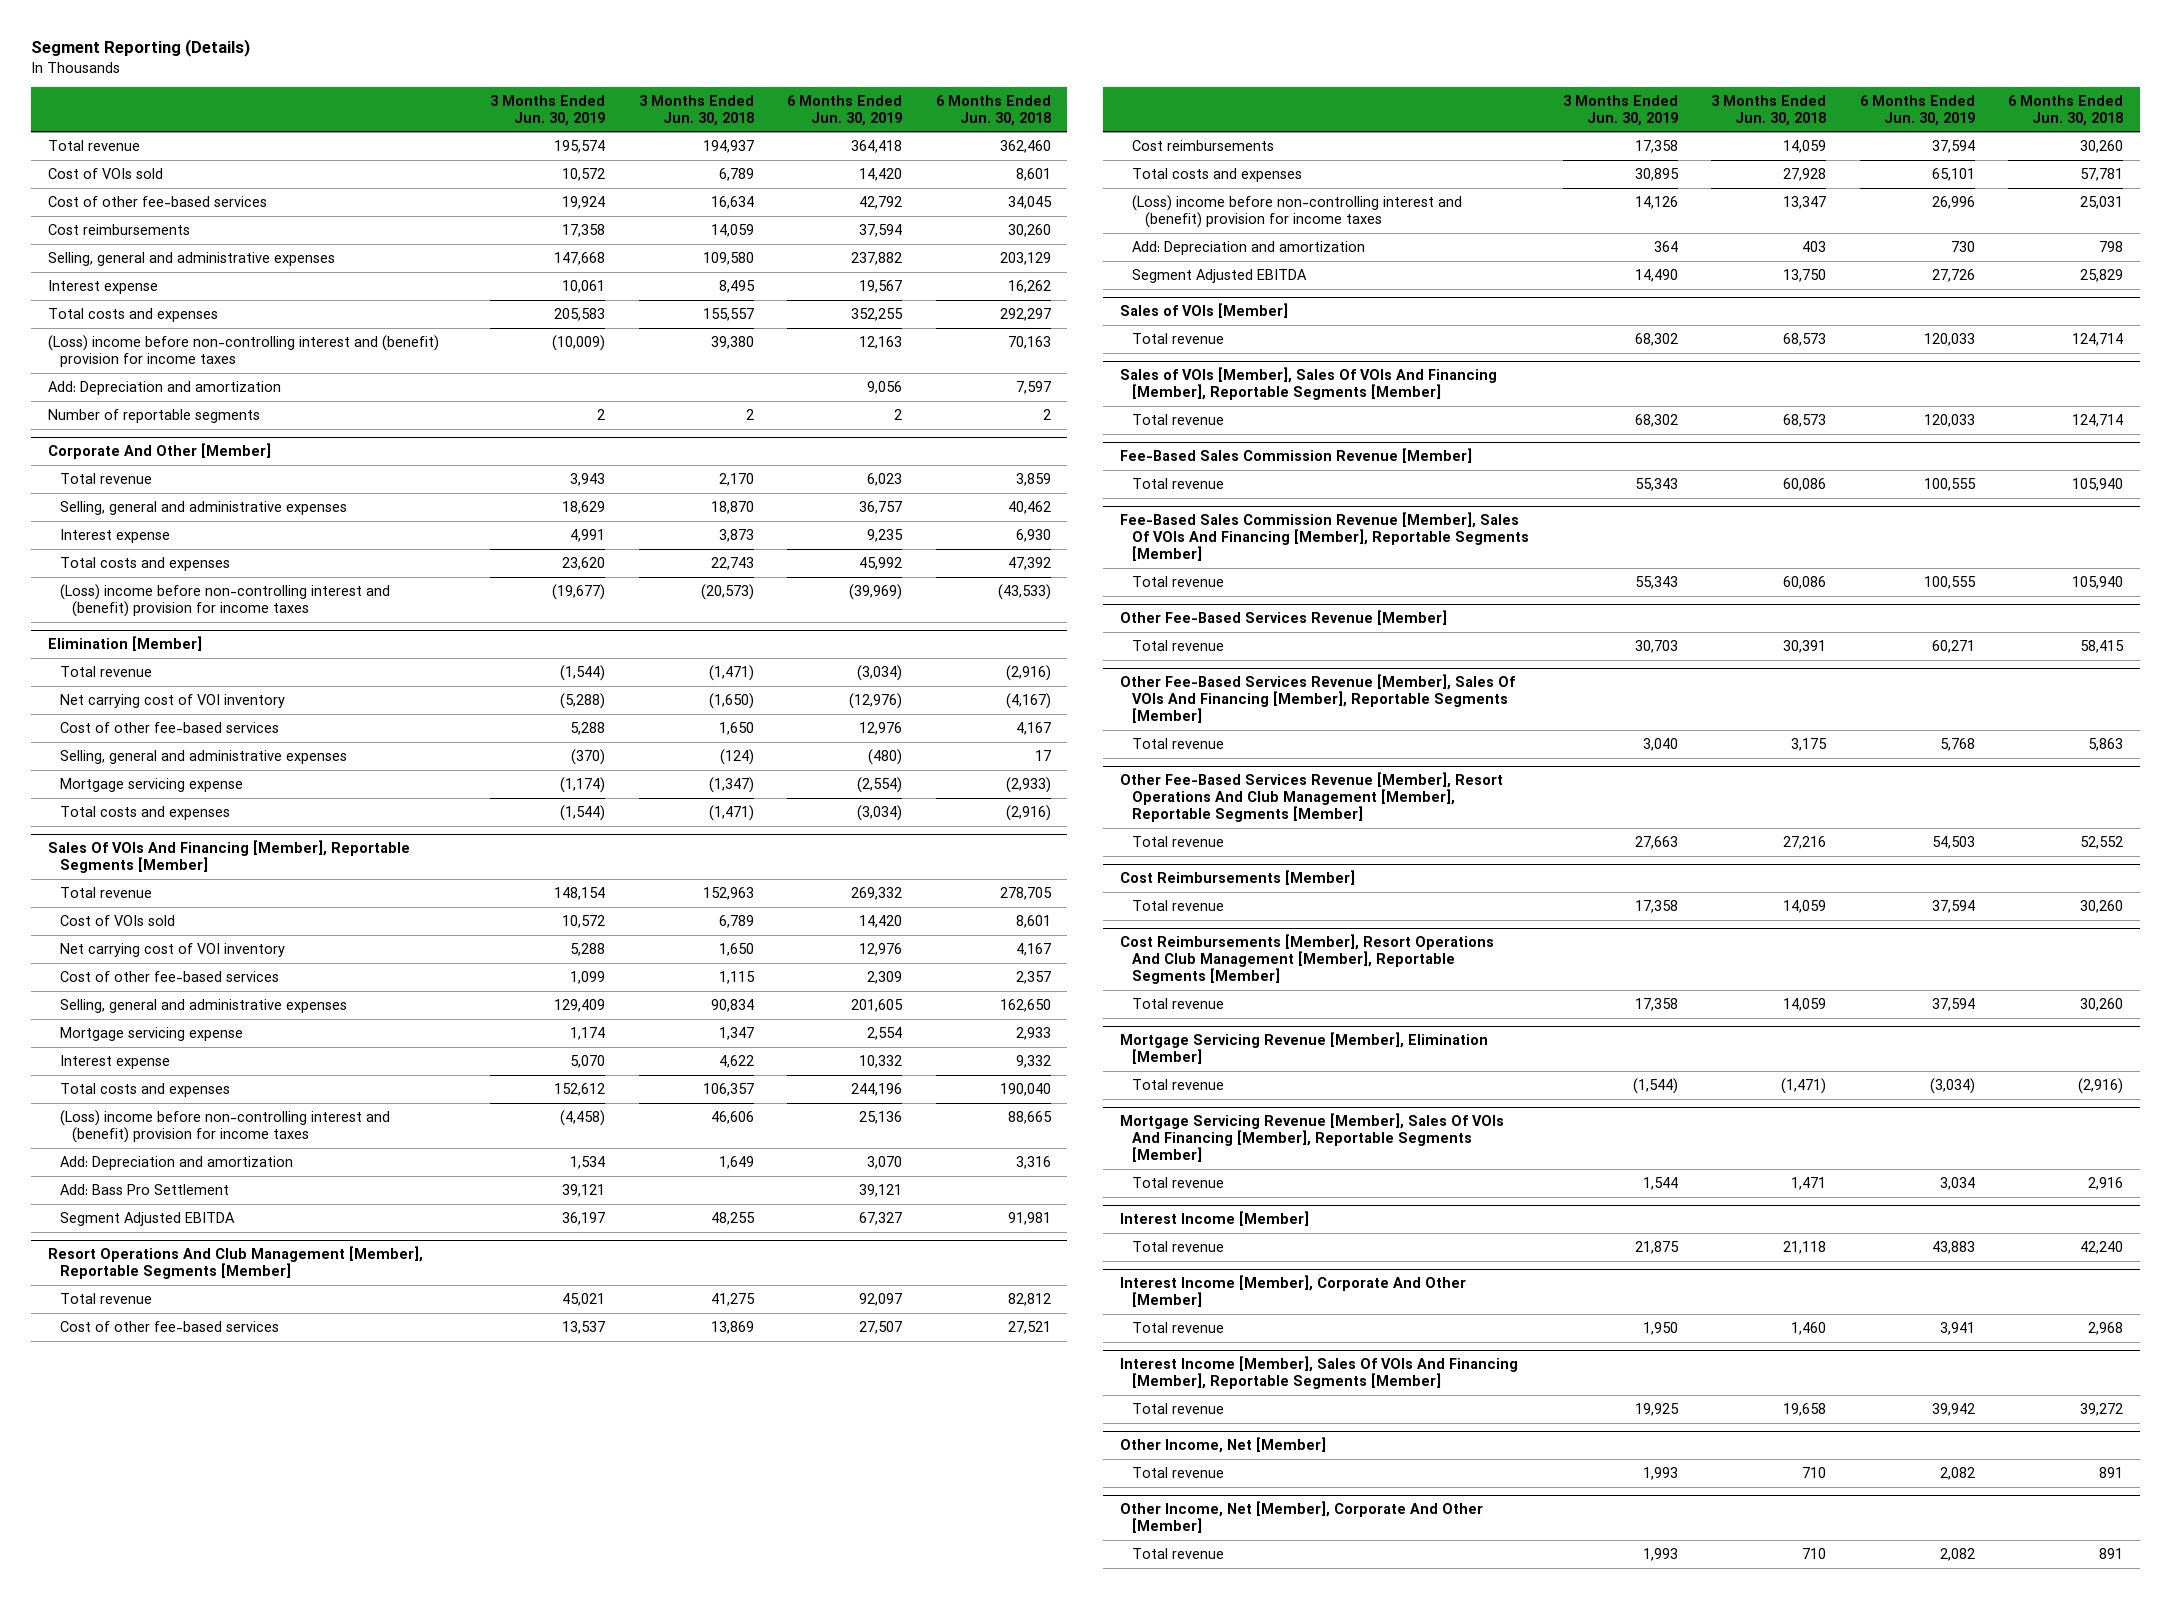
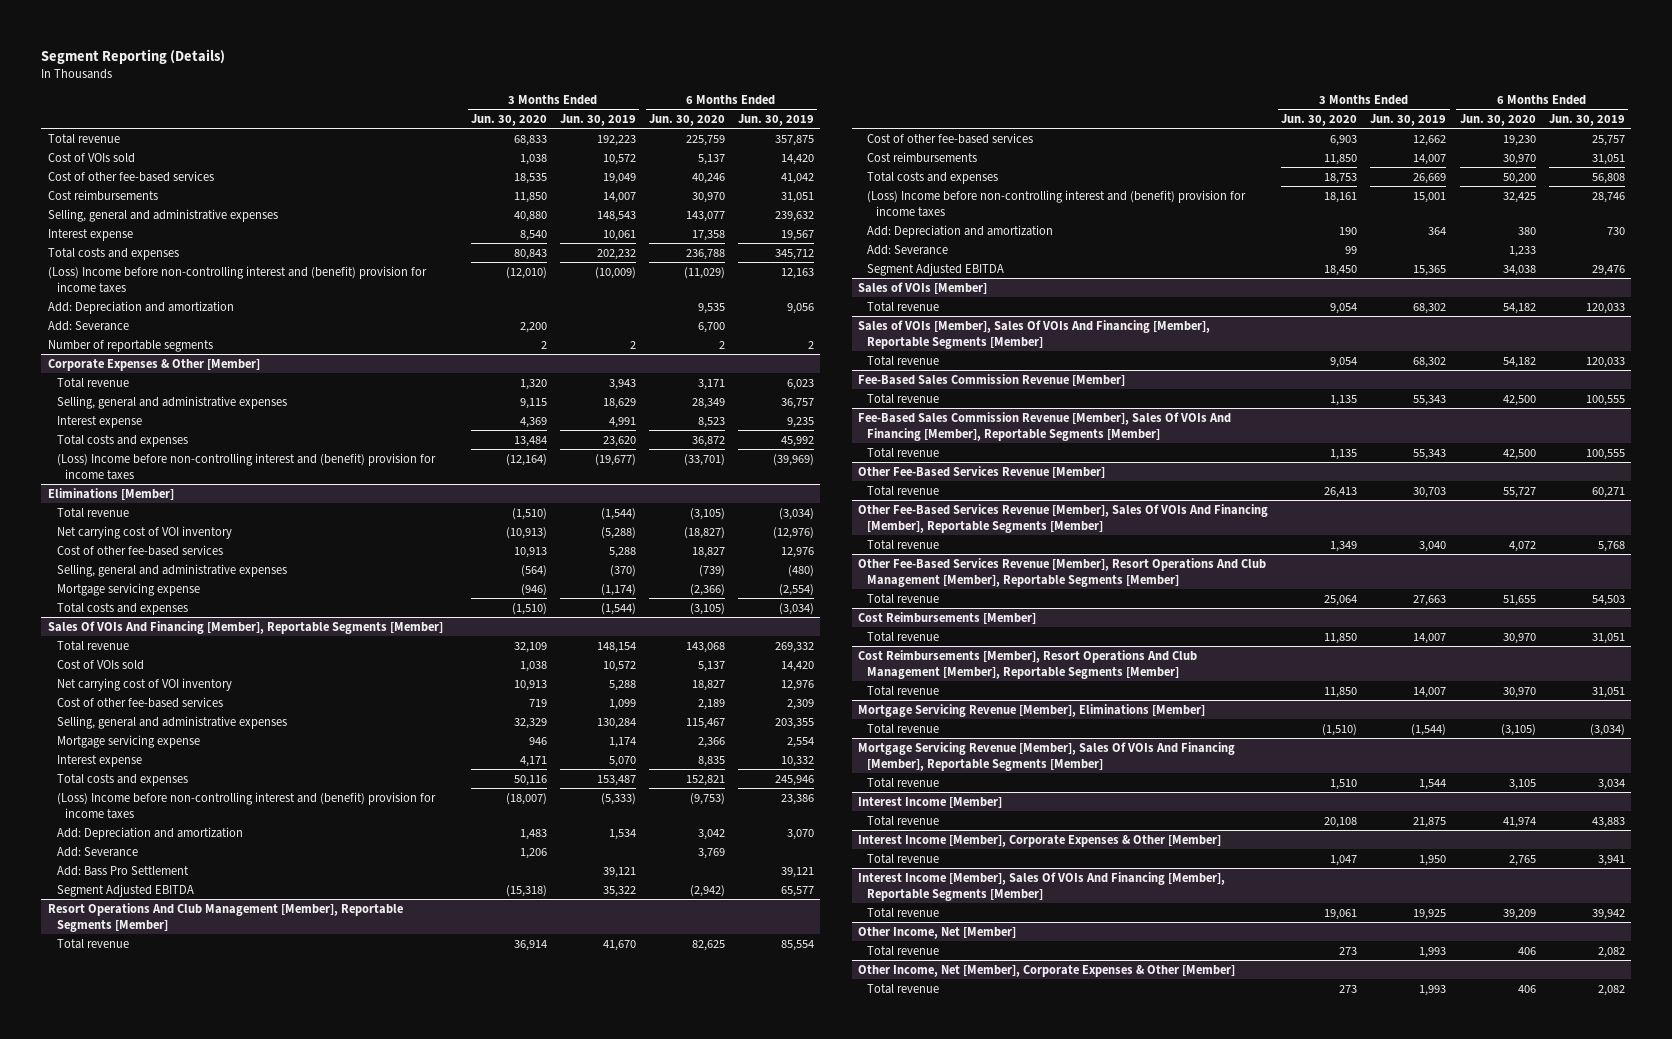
- | 3 Months Ended Jun. 30, 2019 | 3 Months Ended Jun. 30, 2018 | 6 Months Ended Jun. 30, 2019 | 6 Months Ended Jun. 30, 2018
+ | 3 Months Ended Jun. 30, 2020 | 3 Months Ended Jun. 30, 2019 | 6 Months Ended Jun. 30, 2020 | 6 Months Ended Jun. 30, 2019
- Total revenue | 195,574 | 194,937 | 364,418 | 362,460
+ Total revenue | 68,833 | 192,223 | 225,759 | 357,875
- Cost of other fee-based services | 19,924 | 16,634 | 42,792 | 34,045
- Cost reimbursements | 17,358 | 14,059 | 37,594 | 30,260
- Selling, general and administrative expenses | 147,668 | 109,580 | 237,882 | 203,129
+ Cost of other fee-based services | 18,535 | 19,049 | 40,246 | 41,042
+ Cost reimbursements | 11,850 | 14,007 | 30,970 | 31,051
+ Selling, general and administrative expenses | 40,880 | 148,543 | 143,077 | 239,632
- Total costs and expenses | 205,583 | 155,557 | 352,255 | 292,297
- (Loss) income before non-controlling interest and (benefit) provision for income taxes | (10,009) | 39,380 | 12,163 | 70,163
+ Total costs and expenses | 80,843 | 202,232 | 236,788 | 345,712
+ (Loss) Income before non-controlling interest and (benefit) provision for income taxes | (12,010) | (10,009) | (11,029) | 12,163
+ Add: Severance | 2,200 | | 6,700 |
- Corporate And Other [Member]
+ Corporate Expenses & Other [Member]
- (Loss) income before non-controlling interest and (benefit) provision for income taxes | (19,677) | (20,573) | (39,969) | (43,533)
- Elimination [Member]
+ (Loss) Income before non-controlling interest and (benefit) provision for income taxes | (12,164) | (19,677) | (33,701) | (39,969)
+ Eliminations [Member]
@ Sales Of VOIs And Financing [Member], Reportable Segments [Member]
- Selling, general and administrative expenses | 129,409 | 90,834 | 201,605 | 162,650
+ Selling, general and administrative expenses | 32,329 | 130,284 | 115,467 | 203,355
- Total costs and expenses | 152,612 | 106,357 | 244,196 | 190,040
- (Loss) income before non-controlling interest and (benefit) provision for income taxes | (4,458) | 46,606 | 25,136 | 88,665
+ Total costs and expenses | 50,116 | 153,487 | 152,821 | 245,946
+ (Loss) Income before non-controlling interest and (benefit) provision for income taxes | (18,007) | (5,333) | (9,753) | 23,386
+ Add: Severance | 1,206 | | 3,769 |
- Segment Adjusted EBITDA | 36,197 | 48,255 | 67,327 | 91,981
+ Segment Adjusted EBITDA | (15,318) | 35,322 | (2,942) | 65,577
@ Resort Operations And Club Management [Member], Reportable Segments [Member]
- Total revenue | 45,021 | 41,275 | 92,097 | 82,812
- Cost of other fee-based services | 13,537 | 13,869 | 27,507 | 27,521
- Cost reimbursements | 17,358 | 14,059 | 37,594 | 30,260
- Total costs and expenses | 30,895 | 27,928 | 65,101 | 57,781
- (Loss) income before non-controlling interest and (benefit) provision for income taxes | 14,126 | 13,347 | 26,996 | 25,031
+ Total revenue | 36,914 | 41,670 | 82,625 | 85,554
+ Cost of other fee-based services | 6,903 | 12,662 | 19,230 | 25,757
+ Cost reimbursements | 11,850 | 14,007 | 30,970 | 31,051
+ Total costs and expenses | 18,753 | 26,669 | 50,200 | 56,808
+ (Loss) Income before non-controlling interest and (benefit) provision for income taxes | 18,161 | 15,001 | 32,425 | 28,746
- Segment Adjusted EBITDA | 14,490 | 13,750 | 27,726 | 25,829
+ Add: Severance | 99 | | 1,233 |
+ Segment Adjusted EBITDA | 18,450 | 15,365 | 34,038 | 29,476
@ Cost Reimbursements [Member]
- Total revenue | 17,358 | 14,059 | 37,594 | 30,260
+ Total revenue | 11,850 | 14,007 | 30,970 | 31,051
@ Cost Reimbursements [Member], Resort Operations And Club Management [Member], Reportable Segments [Member]
- Total revenue | 17,358 | 14,059 | 37,594 | 30,260
- Mortgage Servicing Revenue [Member], Elimination [Member]
@ Cost Reimbursements [Member], Resort Operations And Club Management [Member], Reportable Segments [Member]
+ Total revenue | 11,850 | 14,007 | 30,970 | 31,051
+ Mortgage Servicing Revenue [Member], Eliminations [Member]
- Interest Income [Member], Corporate And Other [Member]
+ Interest Income [Member], Corporate Expenses & Other [Member]
- Other Income, Net [Member], Corporate And Other [Member]
+ Other Income, Net [Member], Corporate Expenses & Other [Member]

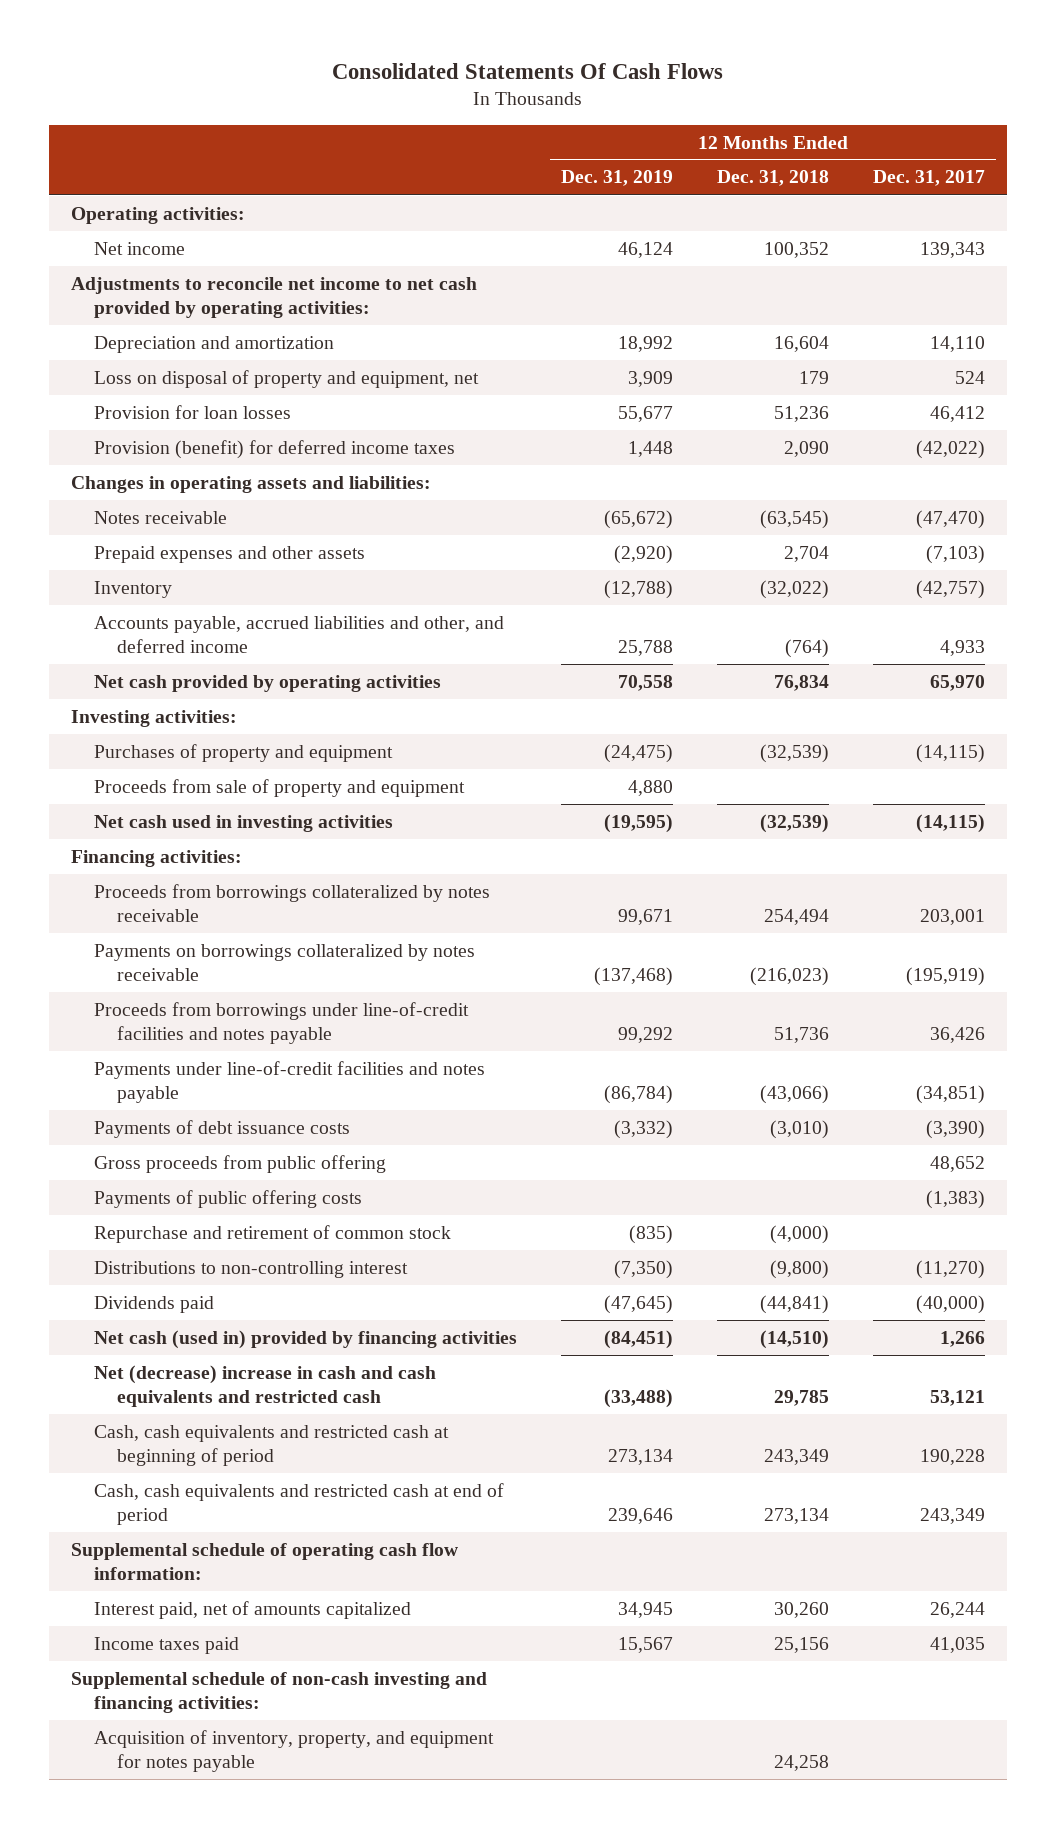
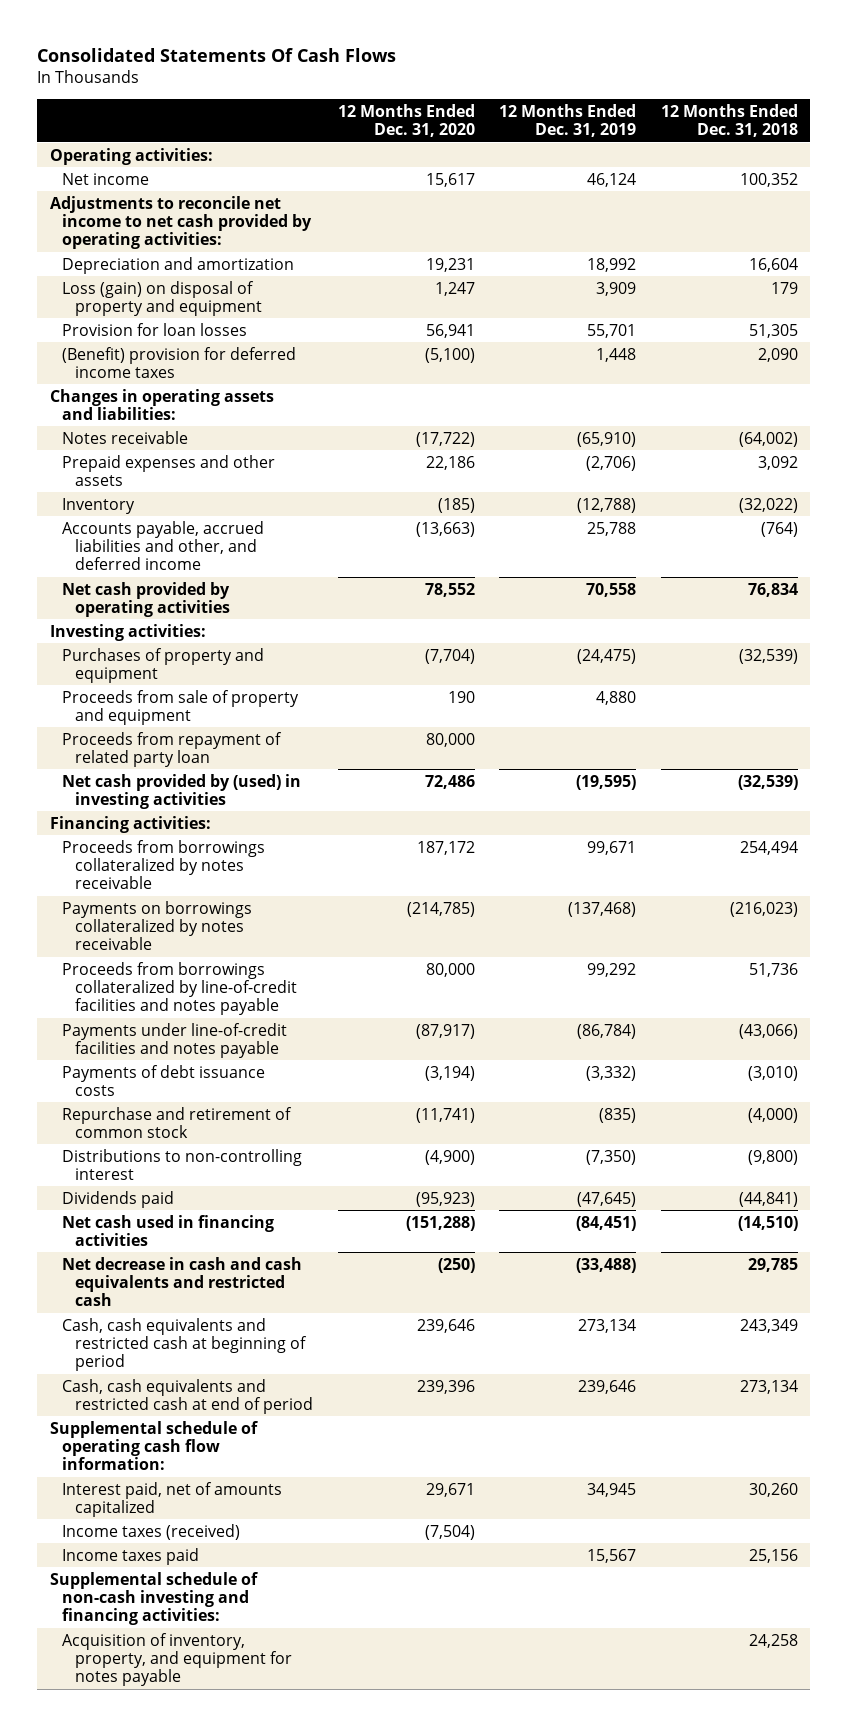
- | 12 Months Ended Dec. 31, 2019 | 12 Months Ended Dec. 31, 2018 | 12 Months Ended Dec. 31, 2017
+ | 12 Months Ended Dec. 31, 2020 | 12 Months Ended Dec. 31, 2019 | 12 Months Ended Dec. 31, 2018
- Loss on disposal of property and equipment, net | 3,909 | 179 | 524
- Provision for loan losses | 55,677 | 51,236 | 46,412
- Provision (benefit) for deferred income taxes | 1,448 | 2,090 | (42,022)
+ Loss (gain) on disposal of property and equipment | 1,247 | 3,909 | 179
+ Provision for loan losses | 56,941 | 55,701 | 51,305
+ (Benefit) provision for deferred income taxes | (5,100) | 1,448 | 2,090
- Notes receivable | (65,672) | (63,545) | (47,470)
- Prepaid expenses and other assets | (2,920) | 2,704 | (7,103)
+ Notes receivable | (17,722) | (65,910) | (64,002)
+ Prepaid expenses and other assets | 22,186 | (2,706) | 3,092
- Net cash used in investing activities | (19,595) | (32,539) | (14,115)
+ Proceeds from repayment of related party loan | 80,000 | |
+ Net cash provided by (used) in investing activities | 72,486 | (19,595) | (32,539)
- Proceeds from borrowings under line-of-credit facilities and notes payable | 99,292 | 51,736 | 36,426
+ Proceeds from borrowings collateralized by line-of-credit facilities and notes payable | 80,000 | 99,292 | 51,736
- Gross proceeds from public offering | | | 48,652
- Payments of public offering costs | | | (1,383)
- Net cash (used in) provided by financing activities | (84,451) | (14,510) | 1,266
- Net (decrease) increase in cash and cash equivalents and restricted cash | (33,488) | 29,785 | 53,121
+ Net cash used in financing activities | (151,288) | (84,451) | (14,510)
+ Net decrease in cash and cash equivalents and restricted cash | (250) | (33,488) | 29,785
+ Income taxes (received) | (7,504) | |

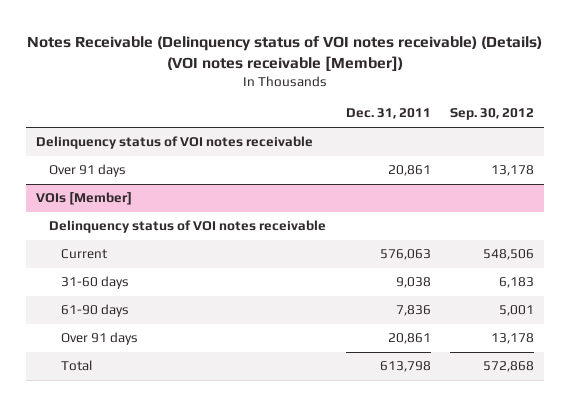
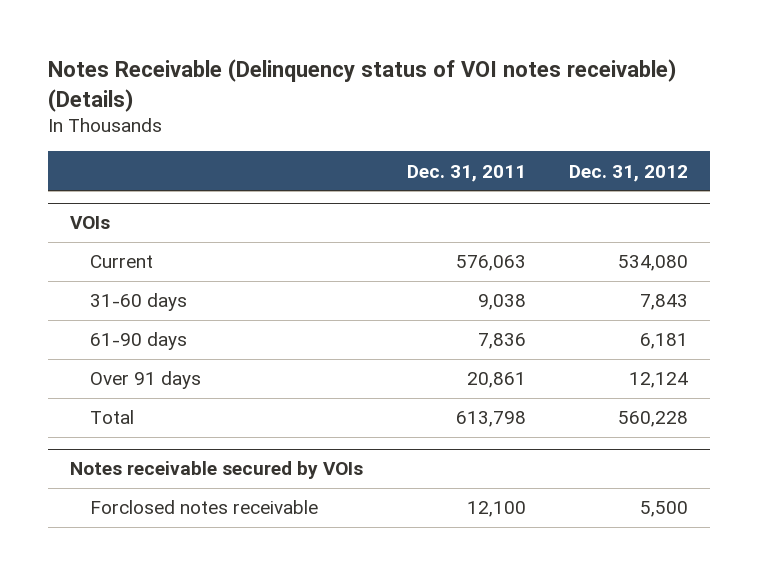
- Notes Receivable (Delinquency status of VOI notes receivable) (Details) (VOI notes receivable [Member])
+ Notes Receivable (Delinquency status of VOI notes receivable) (Details)
- | Dec. 31, 2011 | Sep. 30, 2012
+ | Dec. 31, 2011 | Dec. 31, 2012
- Delinquency status of VOI notes receivable
- Over 91 days | 20,861 | 13,178
- VOIs [Member]
- Delinquency status of VOI notes receivable
+ VOIs
+ Notes receivable secured by VOIs
+ Forclosed notes receivable | 12,100 | 5,500

